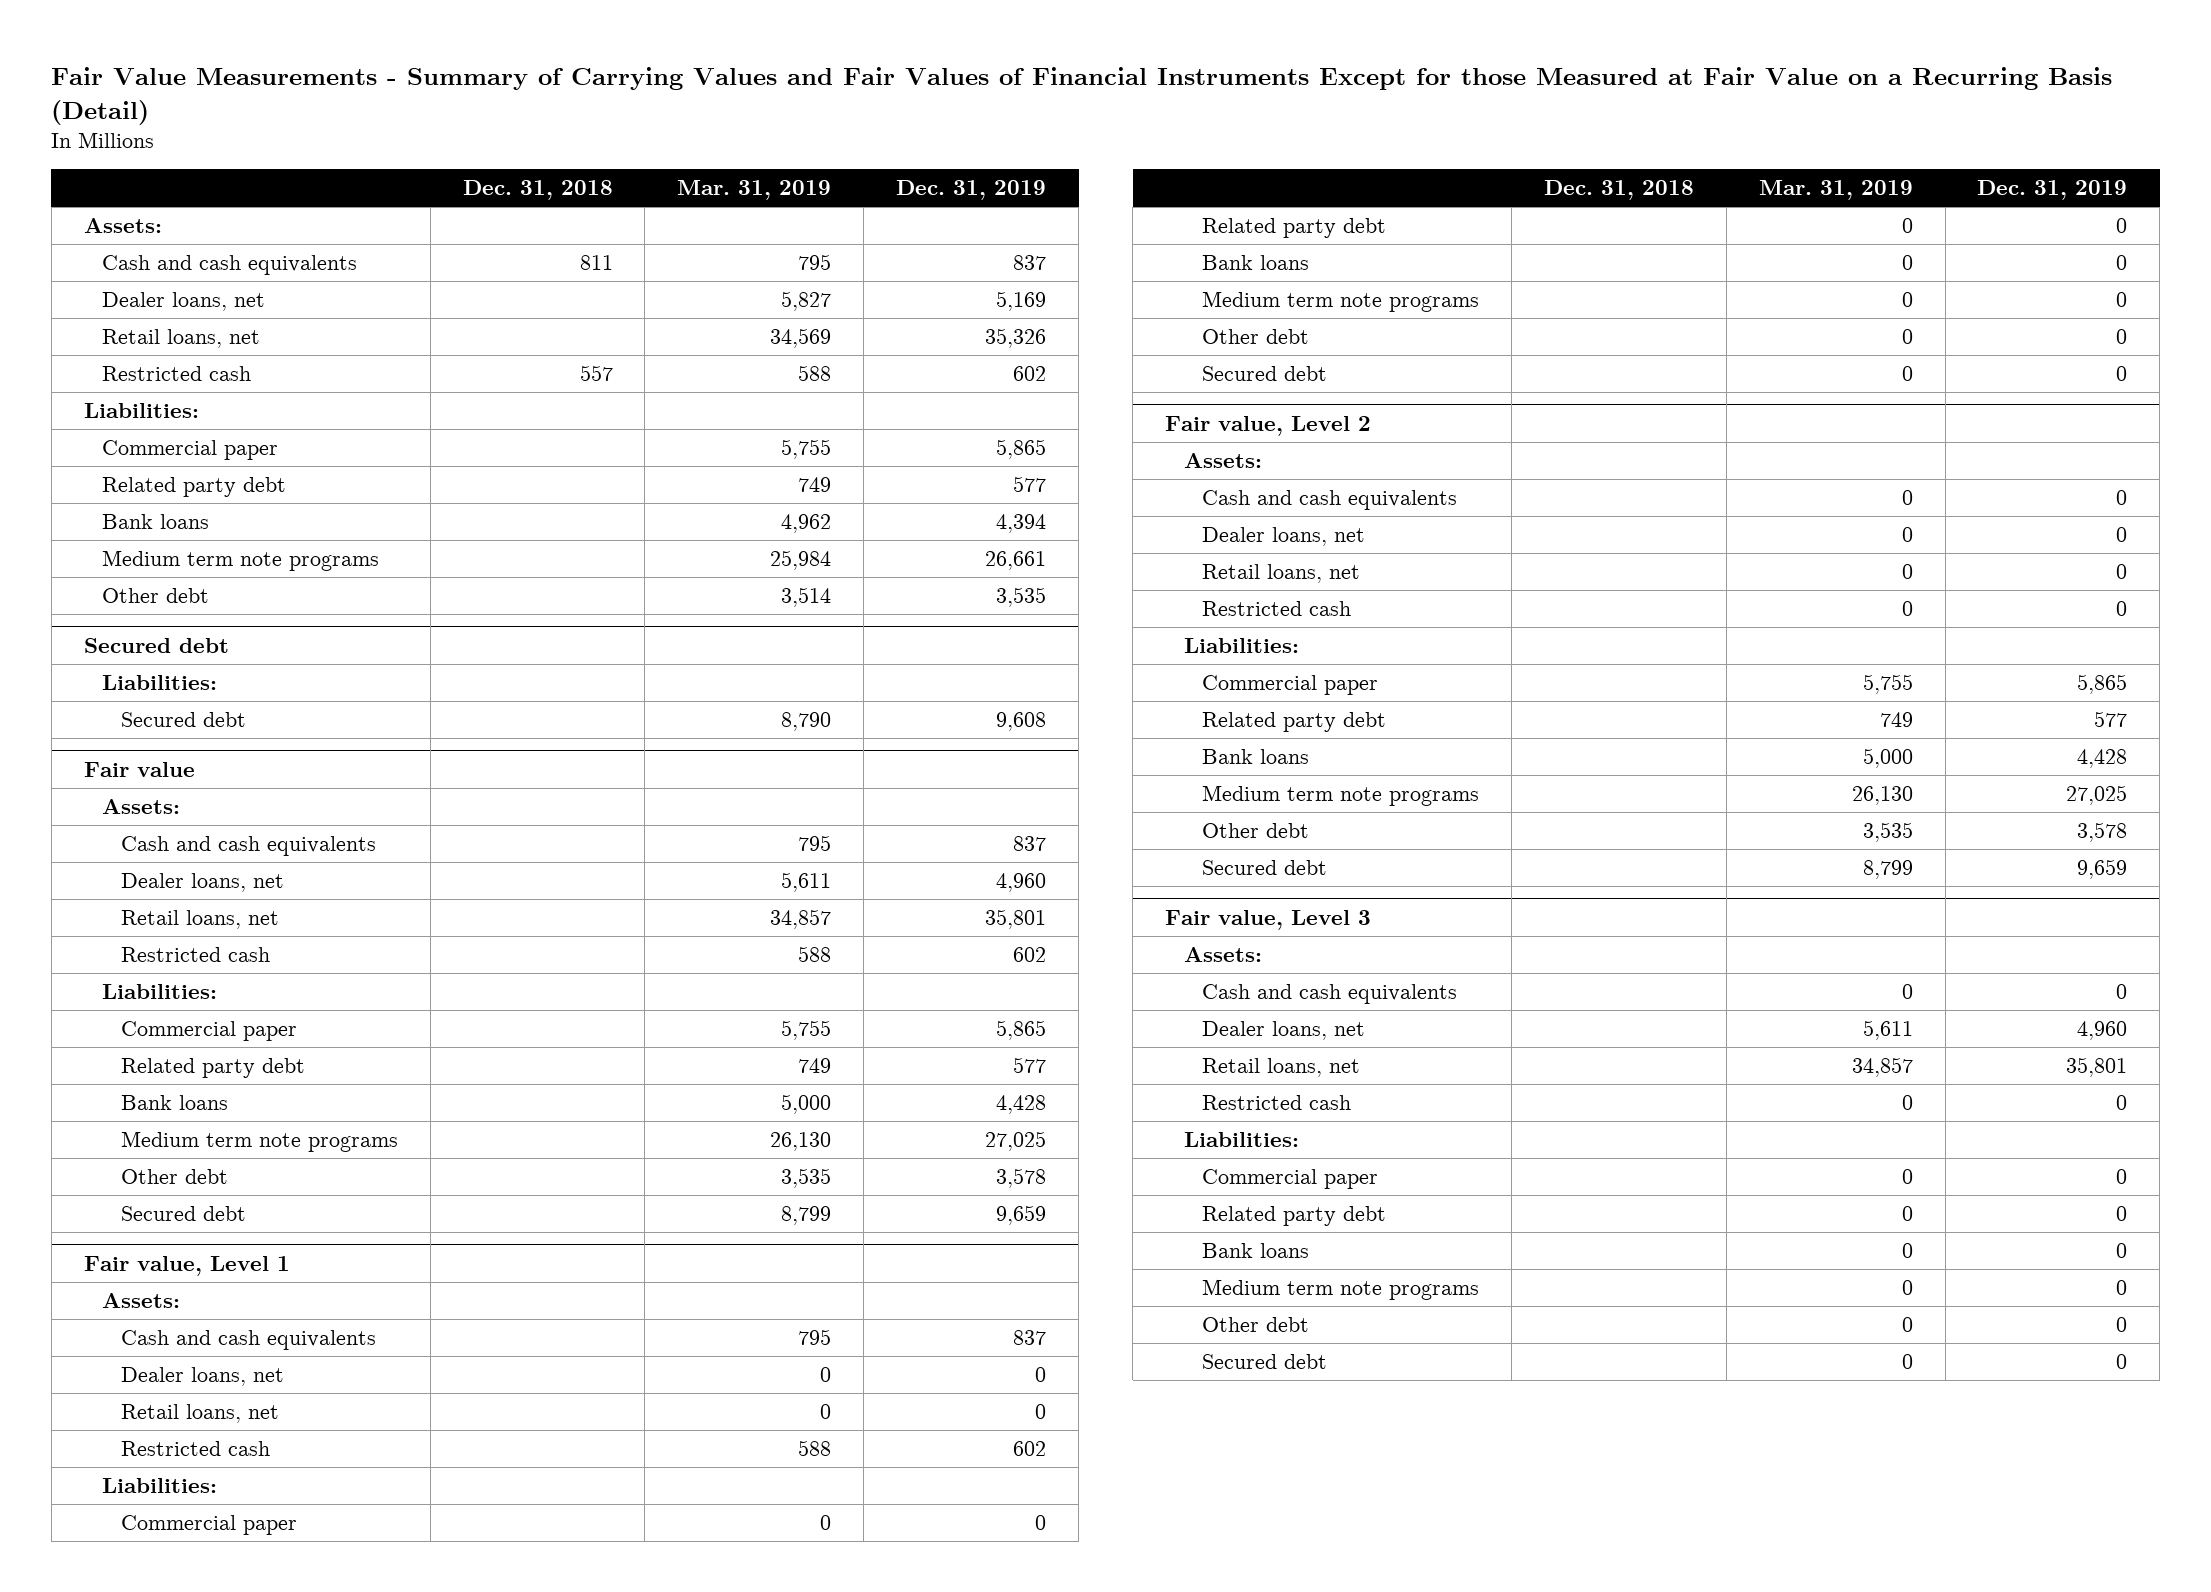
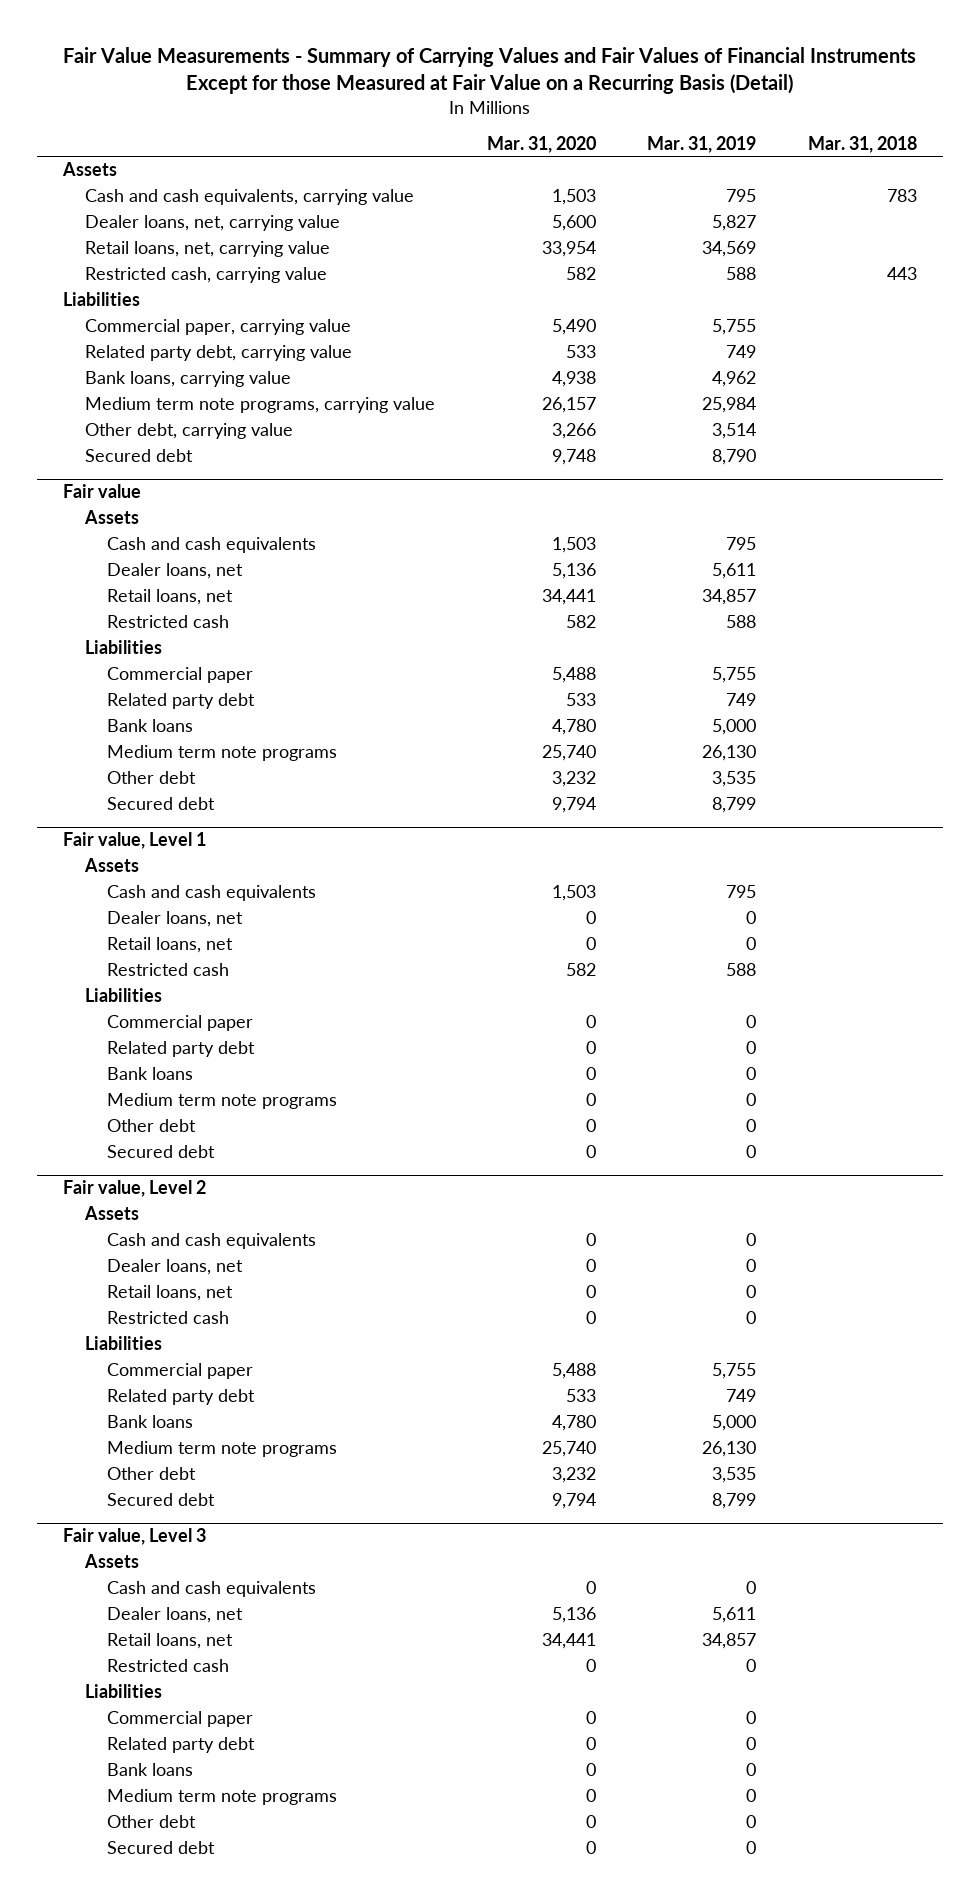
- | Dec. 31, 2018 | Mar. 31, 2019 | Dec. 31, 2019
+ | Mar. 31, 2020 | Mar. 31, 2019 | Mar. 31, 2018
- Assets:
- Cash and cash equivalents | 811 | 795 | 837
- Dealer loans, net | | 5,827 | 5,169
- Retail loans, net | | 34,569 | 35,326
- Restricted cash | 557 | 588 | 602
- Liabilities:
- Commercial paper | | 5,755 | 5,865
- Related party debt | | 749 | 577
- Bank loans | | 4,962 | 4,394
- Medium term note programs | | 25,984 | 26,661
- Other debt | | 3,514 | 3,535
- Secured debt
- Liabilities:
+ Assets
+ Cash and cash equivalents, carrying value | 1,503 | 795 | 783
+ Dealer loans, net, carrying value | 5,600 | 5,827 |
+ Retail loans, net, carrying value | 33,954 | 34,569 |
+ Restricted cash, carrying value | 582 | 588 | 443
+ Liabilities
+ Commercial paper, carrying value | 5,490 | 5,755 |
+ Related party debt, carrying value | 533 | 749 |
+ Bank loans, carrying value | 4,938 | 4,962 |
+ Medium term note programs, carrying value | 26,157 | 25,984 |
+ Other debt, carrying value | 3,266 | 3,514 |
@ Fair value
- Assets:
+ Assets
- Liabilities:
+ Liabilities
@ Fair value, Level 1
- Assets:
+ Assets
- Liabilities:
+ Liabilities
@ Fair value, Level 2
- Assets:
+ Assets
- Liabilities:
+ Liabilities
@ Fair value, Level 3
- Assets:
+ Assets
- Liabilities:
+ Liabilities

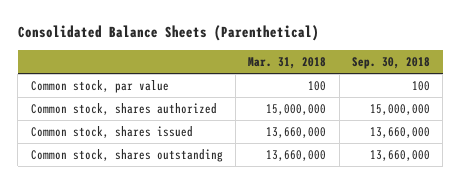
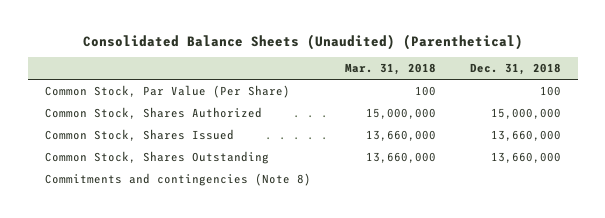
- Consolidated Balance Sheets (Parenthetical)
+ Consolidated Balance Sheets (Unaudited) (Parenthetical)
- | Mar. 31, 2018 | Sep. 30, 2018
+ | Mar. 31, 2018 | Dec. 31, 2018
- Common stock, par value | 100 | 100
- Common stock, shares authorized | 15,000,000 | 15,000,000
- Common stock, shares issued | 13,660,000 | 13,660,000
- Common stock, shares outstanding | 13,660,000 | 13,660,000
+ Common Stock, Par Value (Per Share) | 100 | 100
+ Common Stock, Shares Authorized | 15,000,000 | 15,000,000
+ Common Stock, Shares Issued | 13,660,000 | 13,660,000
+ Common Stock, Shares Outstanding | 13,660,000 | 13,660,000
+ Commitments and contingencies (Note 8)

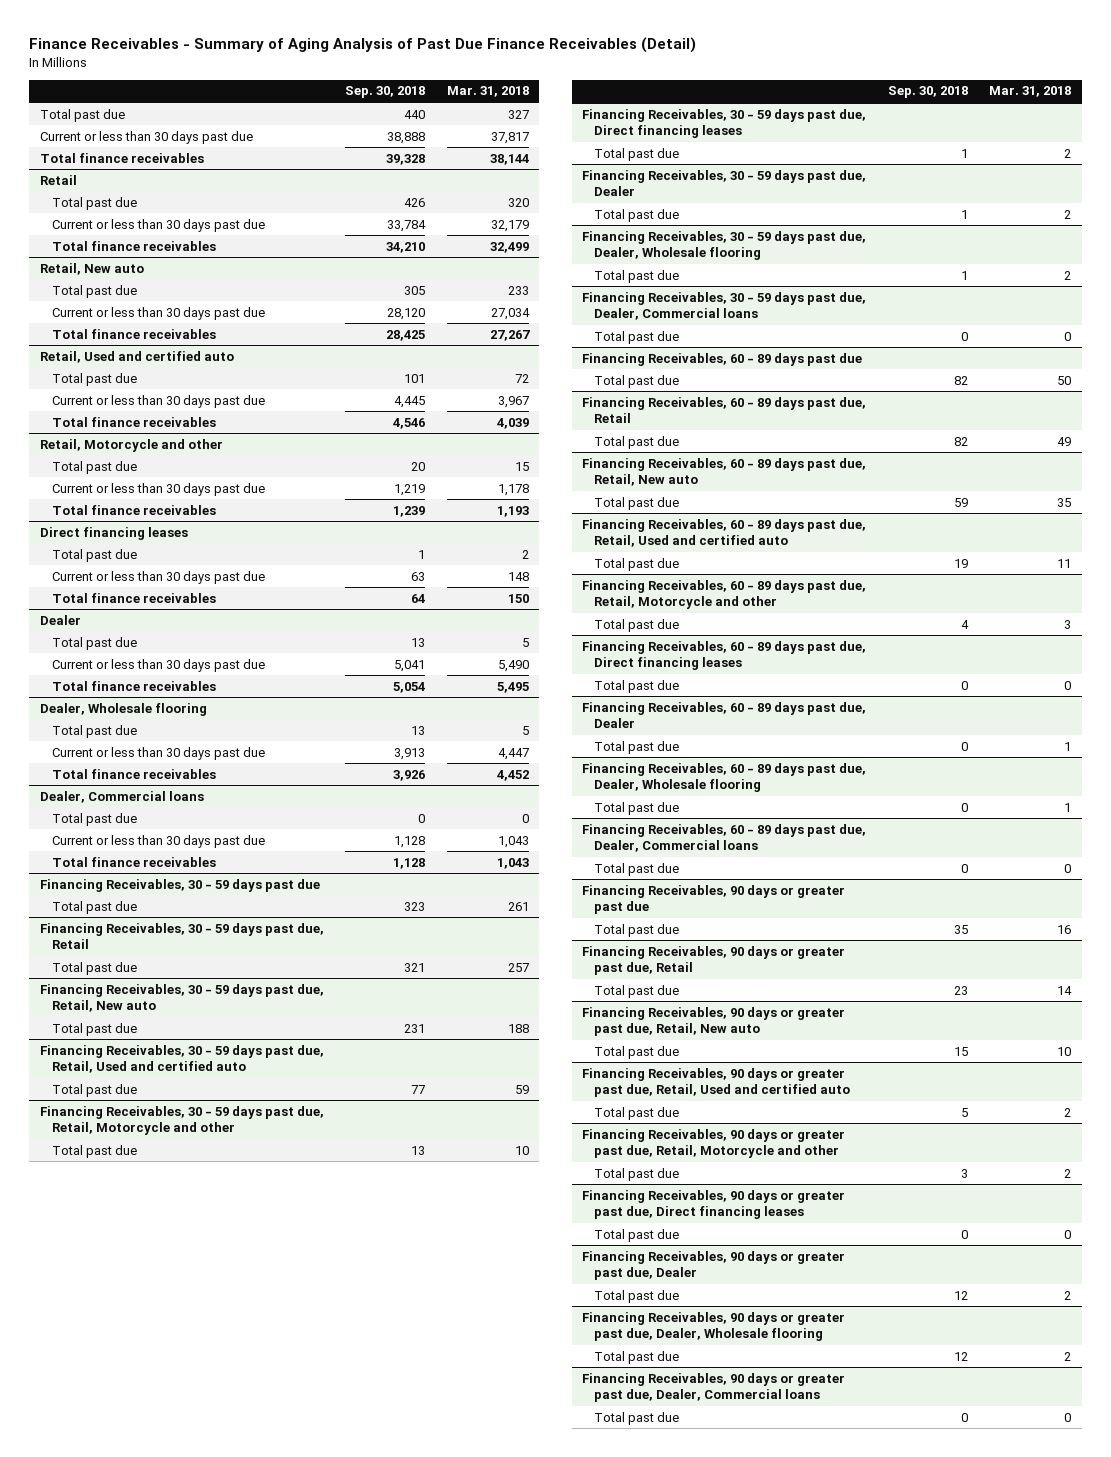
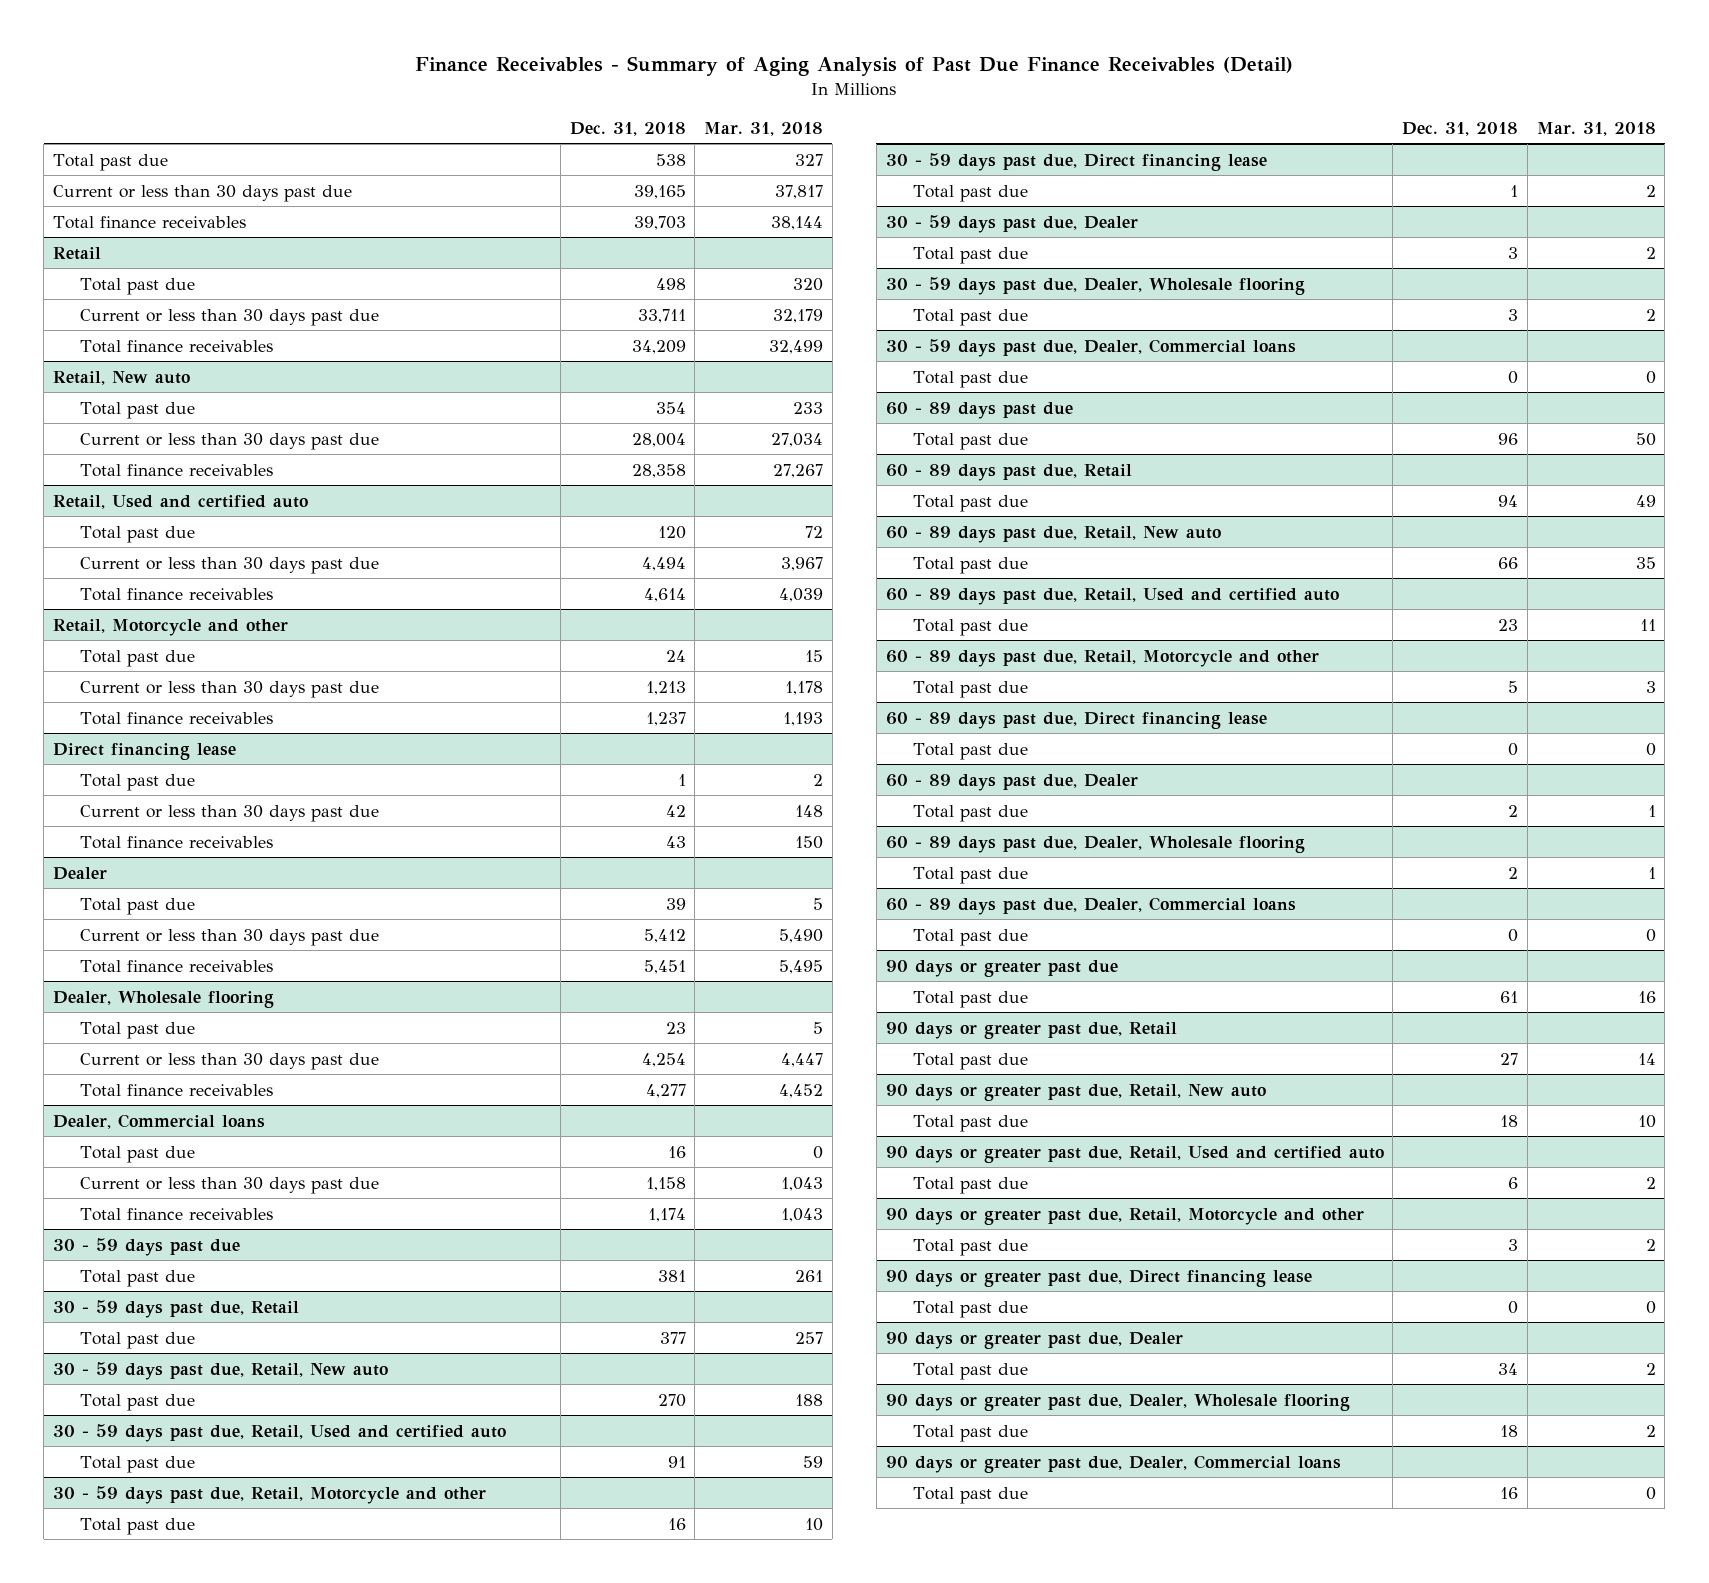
- | Sep. 30, 2018 | Mar. 31, 2018
+ | Dec. 31, 2018 | Mar. 31, 2018
- Direct financing leases
+ Direct financing lease
- Financing Receivables, 30 - 59 days past due
+ 30 - 59 days past due
- Financing Receivables, 30 - 59 days past due, Retail
+ 30 - 59 days past due, Retail
- Financing Receivables, 30 - 59 days past due, Retail, New auto
+ 30 - 59 days past due, Retail, New auto
- Financing Receivables, 30 - 59 days past due, Retail, Used and certified auto
+ 30 - 59 days past due, Retail, Used and certified auto
- Financing Receivables, 30 - 59 days past due, Retail, Motorcycle and other
+ 30 - 59 days past due, Retail, Motorcycle and other
- Financing Receivables, 30 - 59 days past due, Direct financing leases
+ 30 - 59 days past due, Direct financing lease
- Financing Receivables, 30 - 59 days past due, Dealer
+ 30 - 59 days past due, Dealer
- Financing Receivables, 30 - 59 days past due, Dealer, Wholesale flooring
+ 30 - 59 days past due, Dealer, Wholesale flooring
- Financing Receivables, 30 - 59 days past due, Dealer, Commercial loans
+ 30 - 59 days past due, Dealer, Commercial loans
- Financing Receivables, 60 - 89 days past due
+ 60 - 89 days past due
- Financing Receivables, 60 - 89 days past due, Retail
+ 60 - 89 days past due, Retail
- Financing Receivables, 60 - 89 days past due, Retail, New auto
+ 60 - 89 days past due, Retail, New auto
- Financing Receivables, 60 - 89 days past due, Retail, Used and certified auto
+ 60 - 89 days past due, Retail, Used and certified auto
- Financing Receivables, 60 - 89 days past due, Retail, Motorcycle and other
+ 60 - 89 days past due, Retail, Motorcycle and other
- Financing Receivables, 60 - 89 days past due, Direct financing leases
+ 60 - 89 days past due, Direct financing lease
- Financing Receivables, 60 - 89 days past due, Dealer
+ 60 - 89 days past due, Dealer
- Financing Receivables, 60 - 89 days past due, Dealer, Wholesale flooring
+ 60 - 89 days past due, Dealer, Wholesale flooring
- Financing Receivables, 60 - 89 days past due, Dealer, Commercial loans
+ 60 - 89 days past due, Dealer, Commercial loans
- Financing Receivables, 90 days or greater past due
+ 90 days or greater past due
- Financing Receivables, 90 days or greater past due, Retail
+ 90 days or greater past due, Retail
- Financing Receivables, 90 days or greater past due, Retail, New auto
+ 90 days or greater past due, Retail, New auto
- Financing Receivables, 90 days or greater past due, Retail, Used and certified auto
+ 90 days or greater past due, Retail, Used and certified auto
- Financing Receivables, 90 days or greater past due, Retail, Motorcycle and other
+ 90 days or greater past due, Retail, Motorcycle and other
- Financing Receivables, 90 days or greater past due, Direct financing leases
+ 90 days or greater past due, Direct financing lease
- Financing Receivables, 90 days or greater past due, Dealer
+ 90 days or greater past due, Dealer
- Financing Receivables, 90 days or greater past due, Dealer, Wholesale flooring
+ 90 days or greater past due, Dealer, Wholesale flooring
- Financing Receivables, 90 days or greater past due, Dealer, Commercial loans
+ 90 days or greater past due, Dealer, Commercial loans

